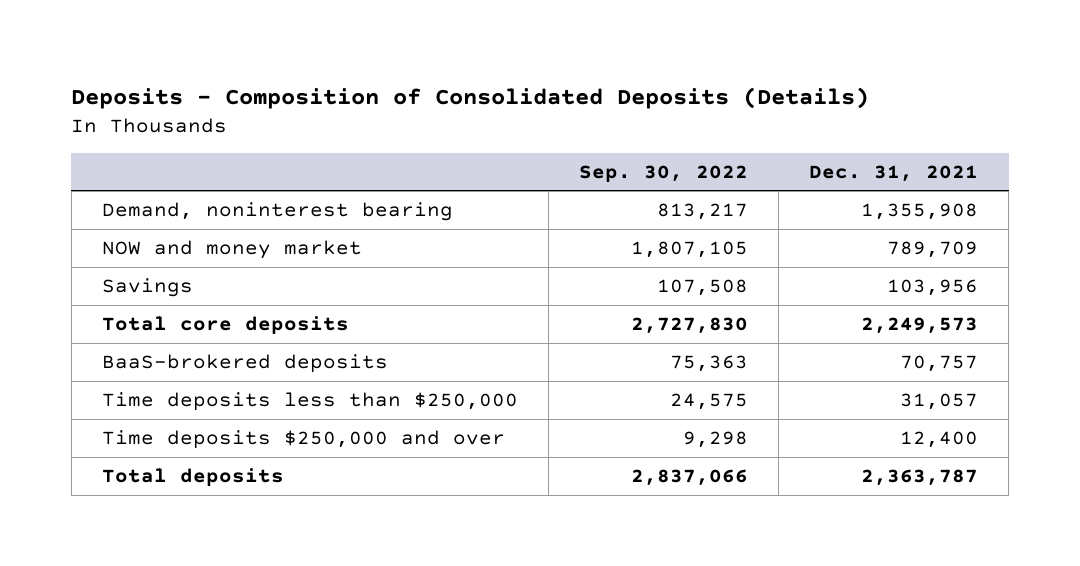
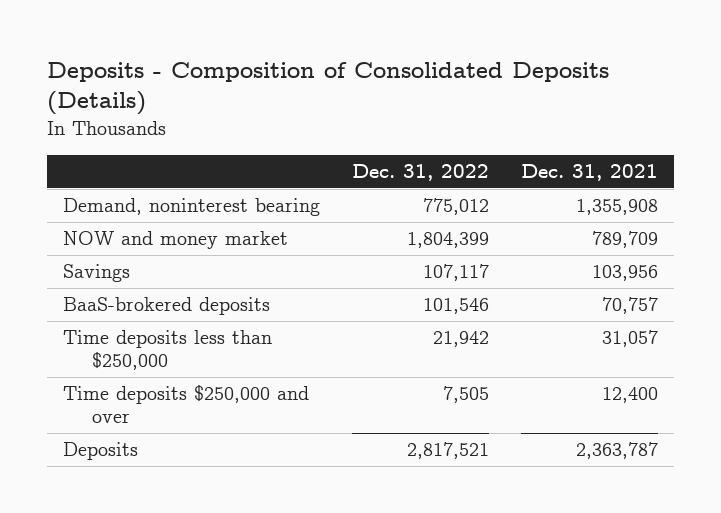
- | Sep. 30, 2022 | Dec. 31, 2021
+ | Dec. 31, 2022 | Dec. 31, 2021
- Total core deposits | 2,727,830 | 2,249,573
- Total deposits | 2,837,066 | 2,363,787
+ Deposits | 2,817,521 | 2,363,787

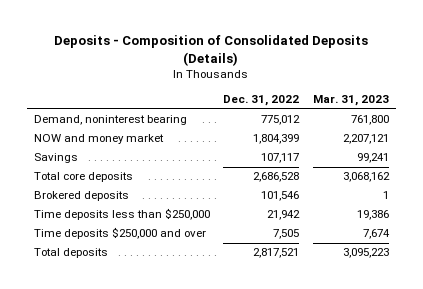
- | Dec. 31, 2022 | Dec. 31, 2021
+ | Dec. 31, 2022 | Mar. 31, 2023
- BaaS-brokered deposits | 101,546 | 70,757
+ Total core deposits | 2,686,528 | 3,068,162
+ Brokered deposits | 101,546 | 1
- Deposits | 2,817,521 | 2,363,787
+ Total deposits | 2,817,521 | 3,095,223

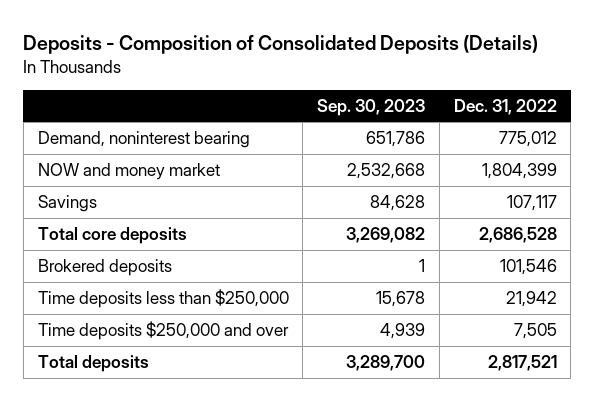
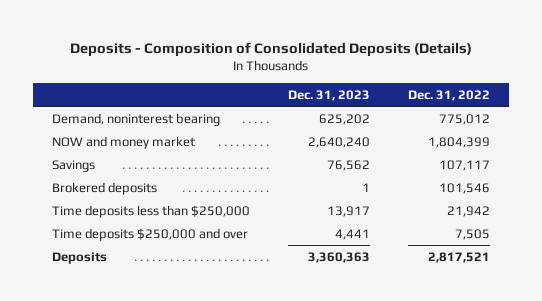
- | Sep. 30, 2023 | Dec. 31, 2022
+ | Dec. 31, 2023 | Dec. 31, 2022
- Total core deposits | 3,269,082 | 2,686,528
- Total deposits | 3,289,700 | 2,817,521
+ Deposits | 3,360,363 | 2,817,521

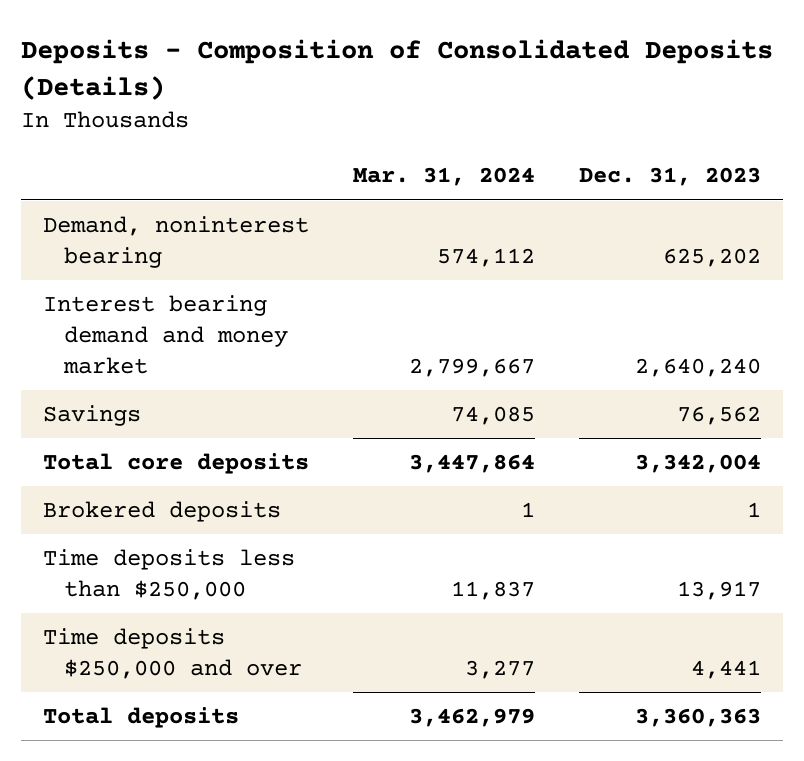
- | Dec. 31, 2023 | Dec. 31, 2022
+ | Mar. 31, 2024 | Dec. 31, 2023
- NOW and money market | 2,640,240 | 1,804,399
+ Interest bearing demand and money market | 2,799,667 | 2,640,240
+ Total core deposits | 3,447,864 | 3,342,004
- Deposits | 3,360,363 | 2,817,521
+ Total deposits | 3,462,979 | 3,360,363

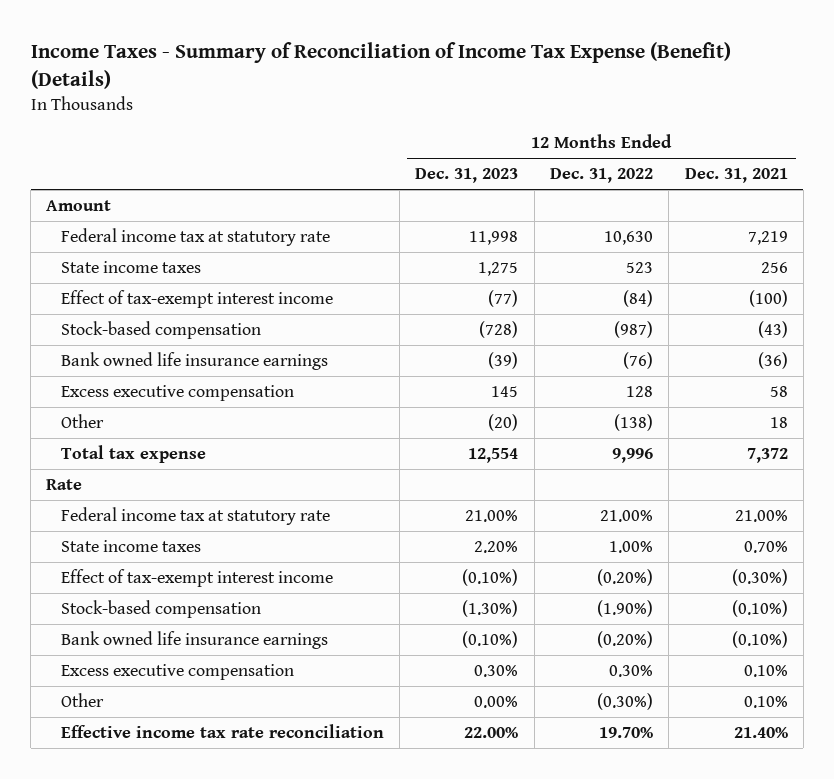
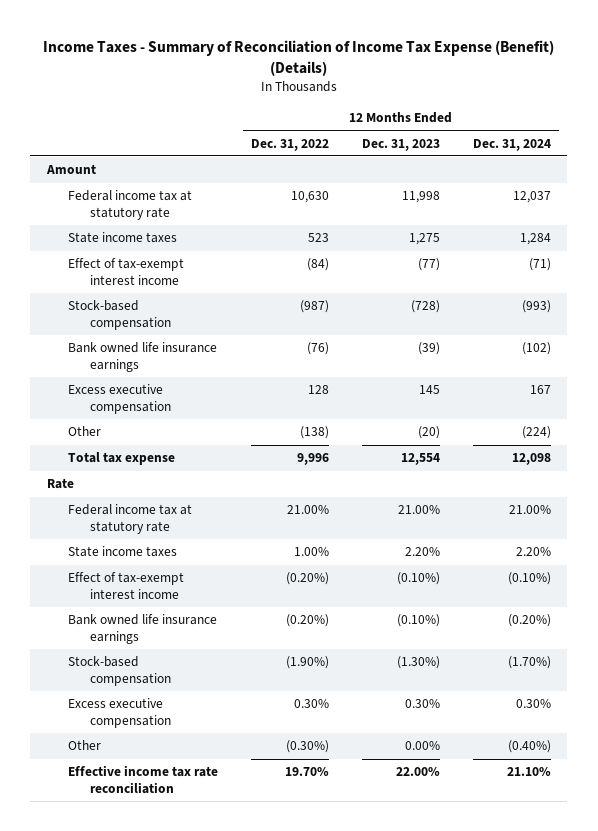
- | 12 Months Ended Dec. 31, 2023 | 12 Months Ended Dec. 31, 2022 | 12 Months Ended Dec. 31, 2021
+ | 12 Months Ended Dec. 31, 2022 | 12 Months Ended Dec. 31, 2023 | 12 Months Ended Dec. 31, 2024
moved down: Stock-based compensation | (1.90%) | (1.30%) | (1.70%)

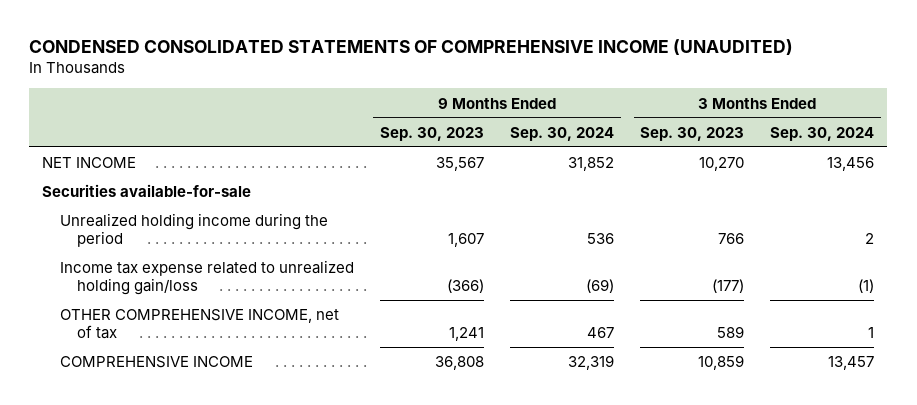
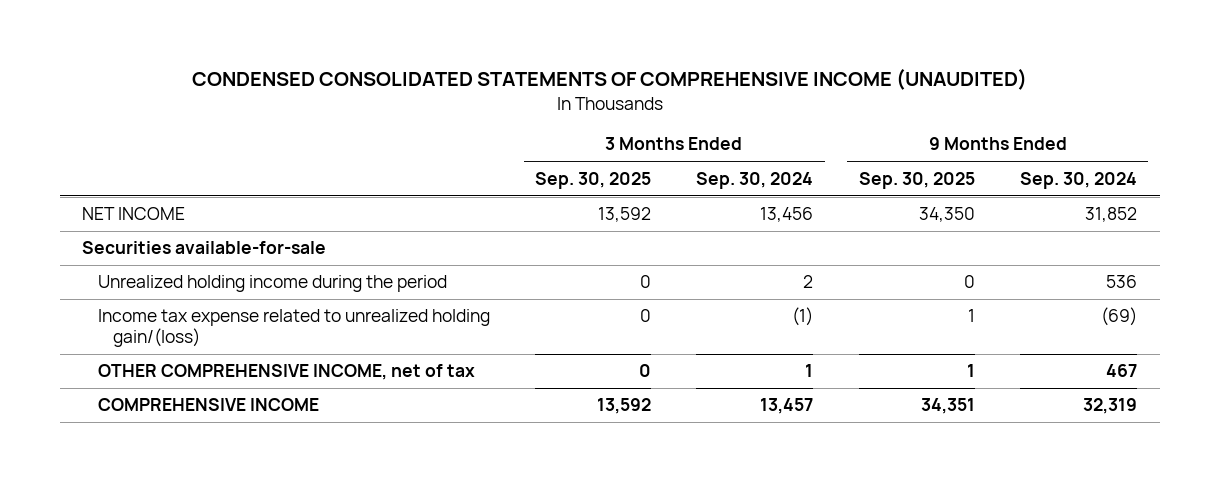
- | 9 Months Ended Sep. 30, 2023 | 9 Months Ended Sep. 30, 2024 | 3 Months Ended Sep. 30, 2023 | 3 Months Ended Sep. 30, 2024
+ | 3 Months Ended Sep. 30, 2025 | 3 Months Ended Sep. 30, 2024 | 9 Months Ended Sep. 30, 2025 | 9 Months Ended Sep. 30, 2024
- Income tax expense related to unrealized holding gain/loss | (366) | (69) | (177) | (1)
+ Income tax expense related to unrealized holding gain/(loss) | 0 | (1) | 1 | (69)

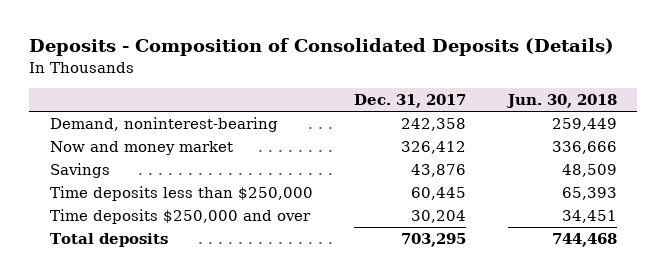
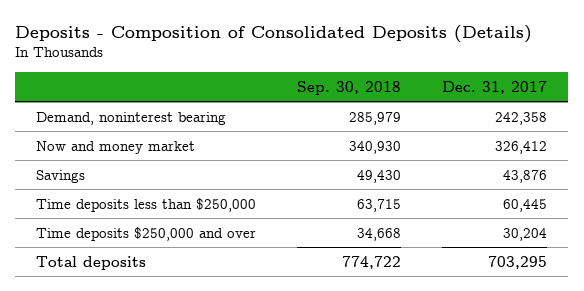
- | Dec. 31, 2017 | Jun. 30, 2018
+ | Sep. 30, 2018 | Dec. 31, 2017
- Demand, noninterest-bearing | 242,358 | 259,449
+ Demand, noninterest bearing | 285,979 | 242,358

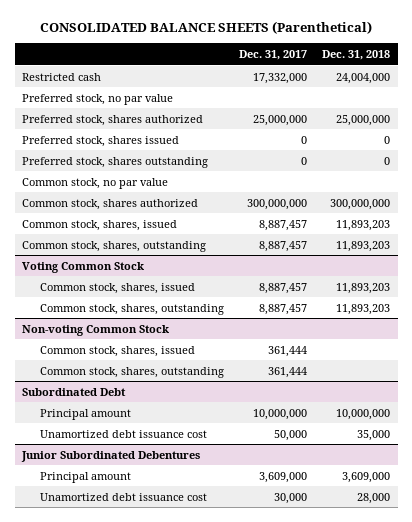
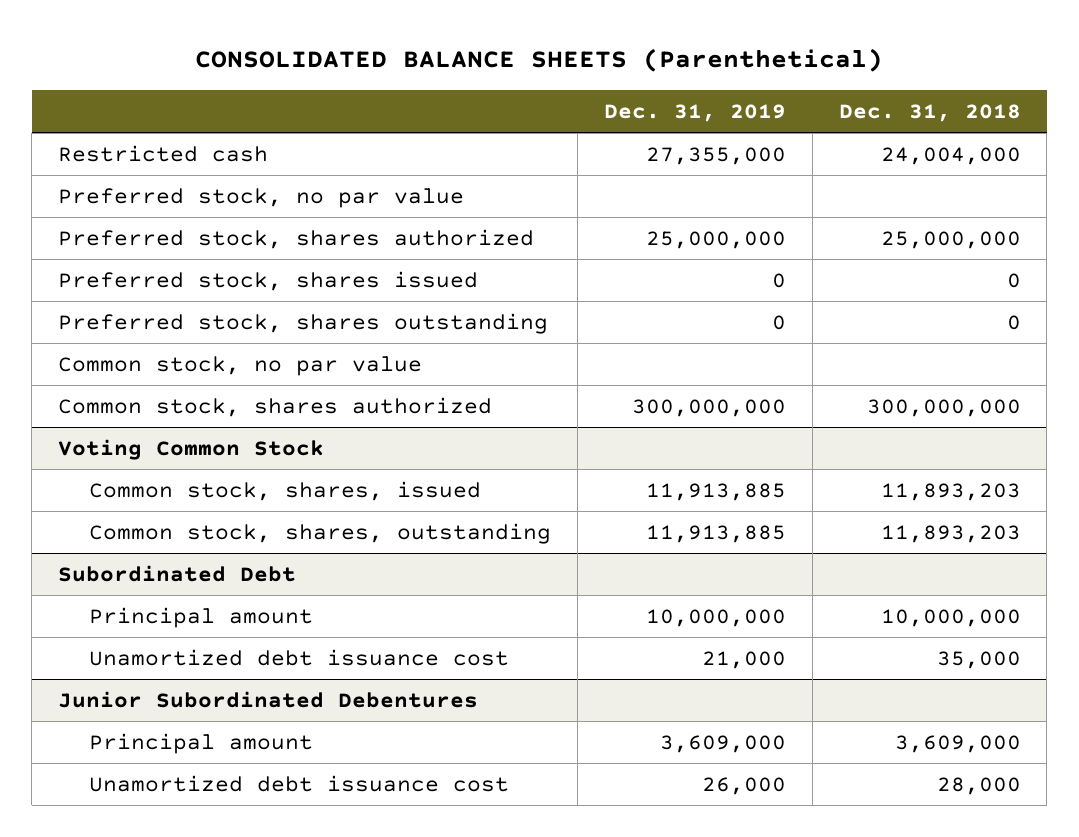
- | Dec. 31, 2017 | Dec. 31, 2018
+ | Dec. 31, 2019 | Dec. 31, 2018
- Common stock, shares, issued | 8,887,457 | 11,893,203
- Common stock, shares, outstanding | 8,887,457 | 11,893,203
- Non-voting Common Stock
- Common stock, shares, issued | 361,444 |
- Common stock, shares, outstanding | 361,444 |

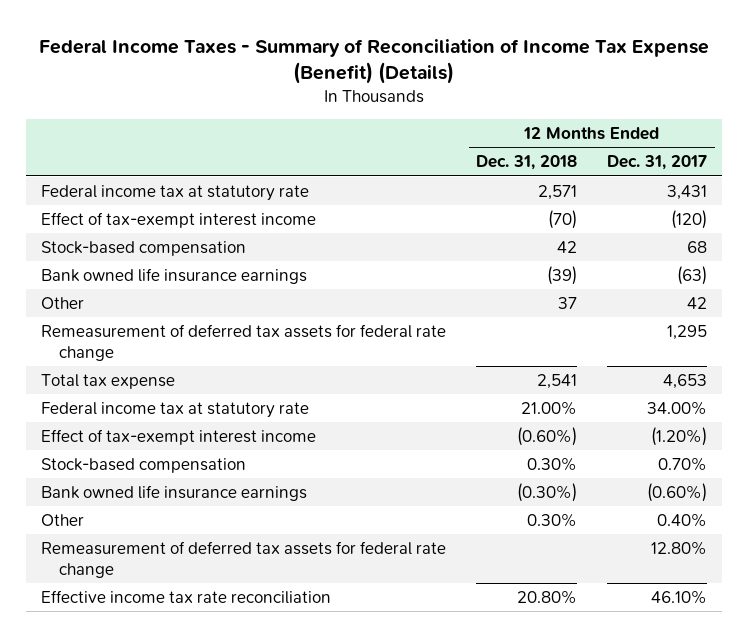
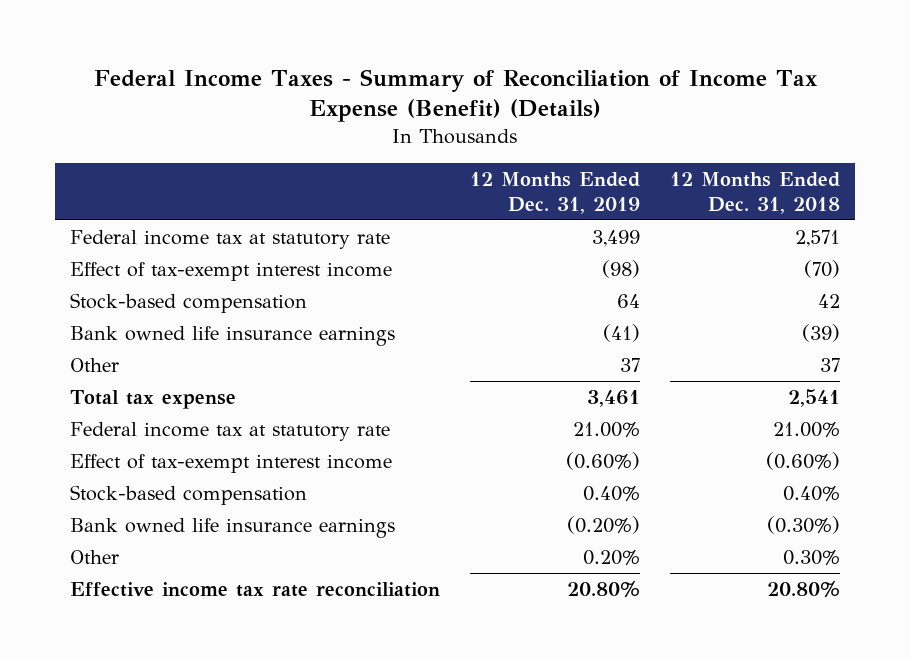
- | 12 Months Ended Dec. 31, 2018 | 12 Months Ended Dec. 31, 2017
+ | 12 Months Ended Dec. 31, 2019 | 12 Months Ended Dec. 31, 2018
- Remeasurement of deferred tax assets for federal rate change | | 1,295
- Stock-based compensation | 0.30% | 0.70%
+ Stock-based compensation | 0.40% | 0.40%
- Remeasurement of deferred tax assets for federal rate change | | 12.80%

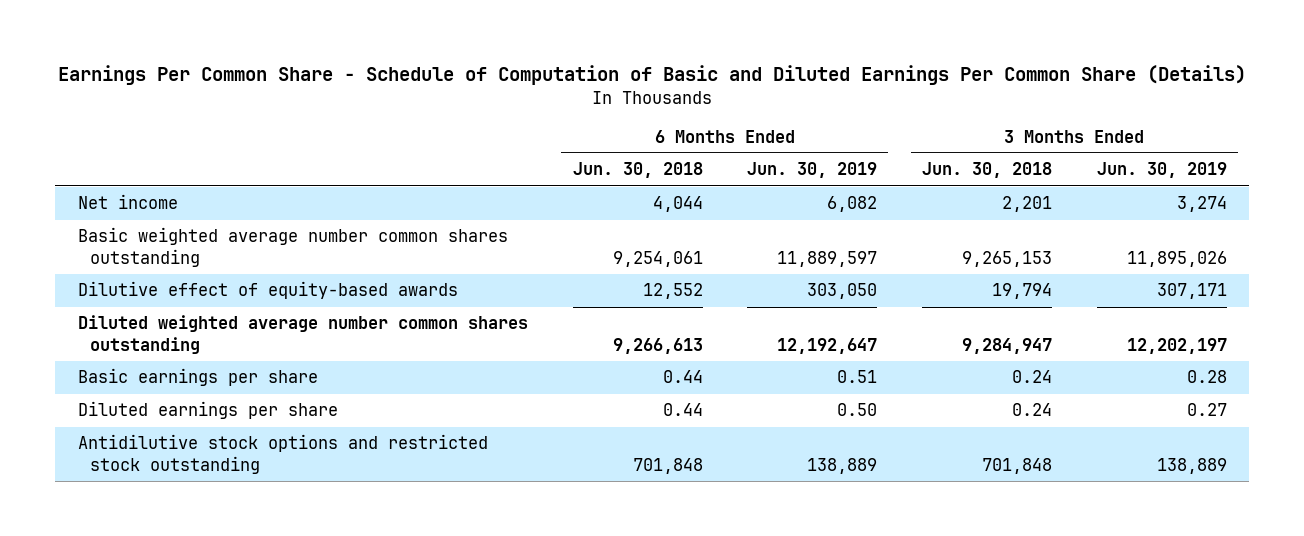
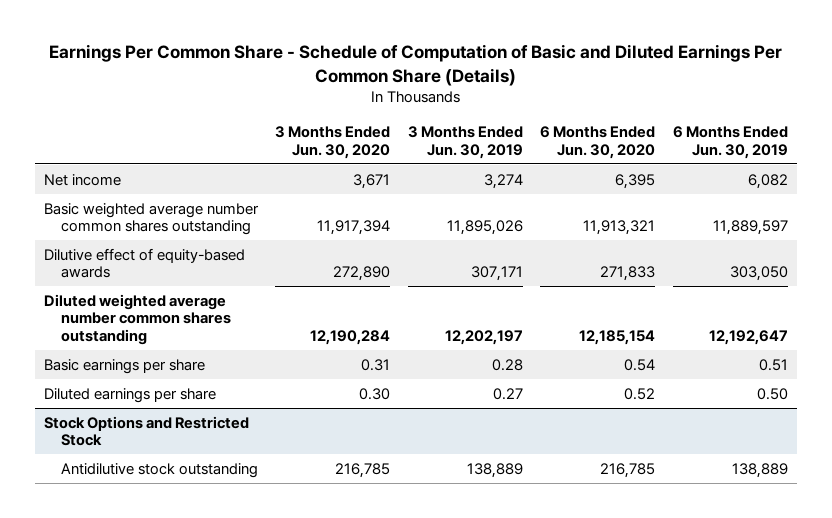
- | 6 Months Ended Jun. 30, 2018 | 6 Months Ended Jun. 30, 2019 | 3 Months Ended Jun. 30, 2018 | 3 Months Ended Jun. 30, 2019
+ | 3 Months Ended Jun. 30, 2020 | 3 Months Ended Jun. 30, 2019 | 6 Months Ended Jun. 30, 2020 | 6 Months Ended Jun. 30, 2019
- Antidilutive stock options and restricted stock outstanding | 701,848 | 138,889 | 701,848 | 138,889
+ Stock Options and Restricted Stock
+ Antidilutive stock outstanding | 216,785 | 138,889 | 216,785 | 138,889

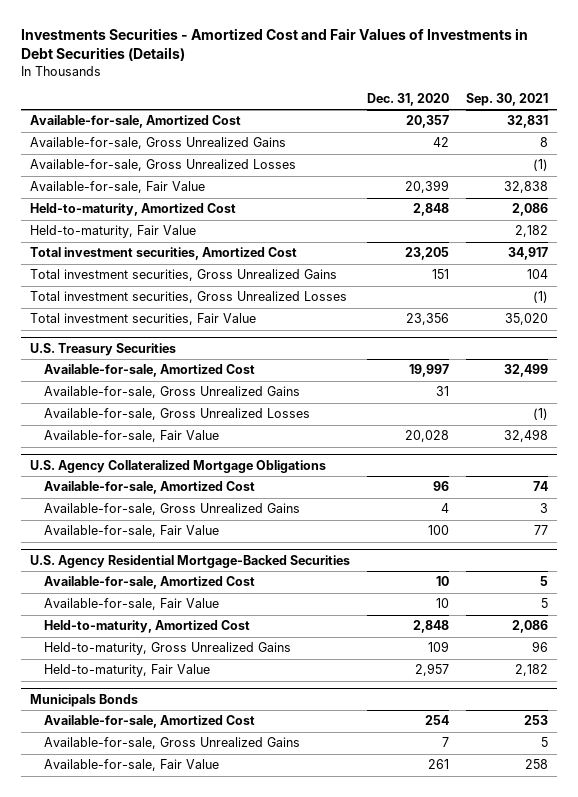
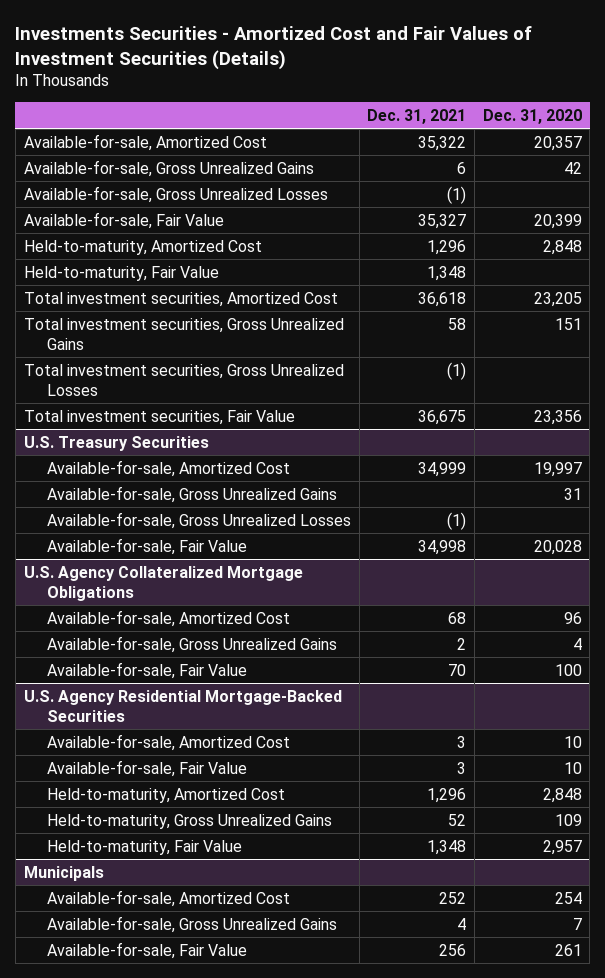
- Investments Securities - Amortized Cost and Fair Values of Investments in Debt Securities (Details)
+ Investments Securities - Amortized Cost and Fair Values of Investment Securities (Details)
- | Dec. 31, 2020 | Sep. 30, 2021
+ | Dec. 31, 2021 | Dec. 31, 2020
- Municipals Bonds
+ Municipals

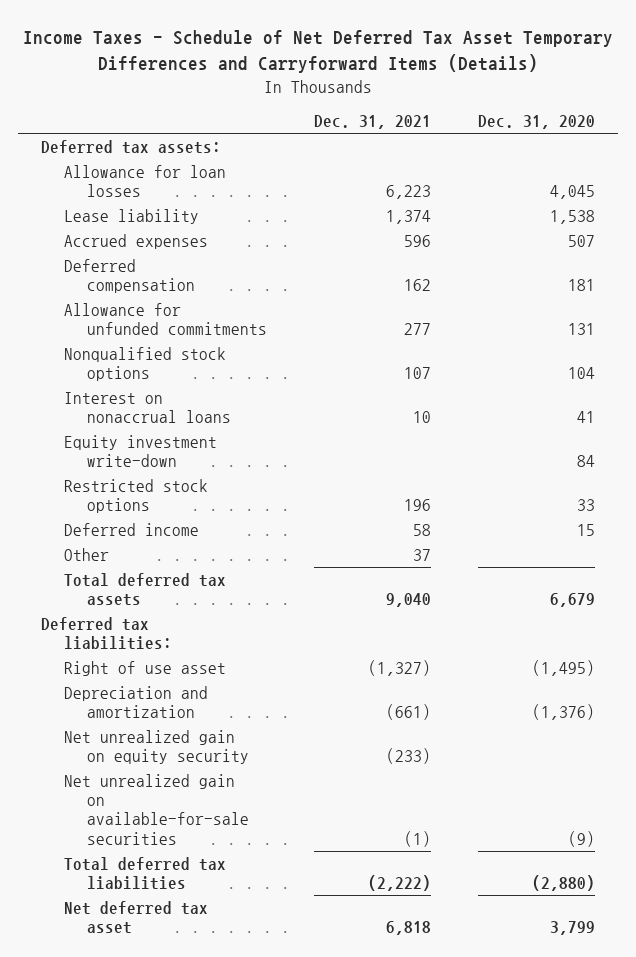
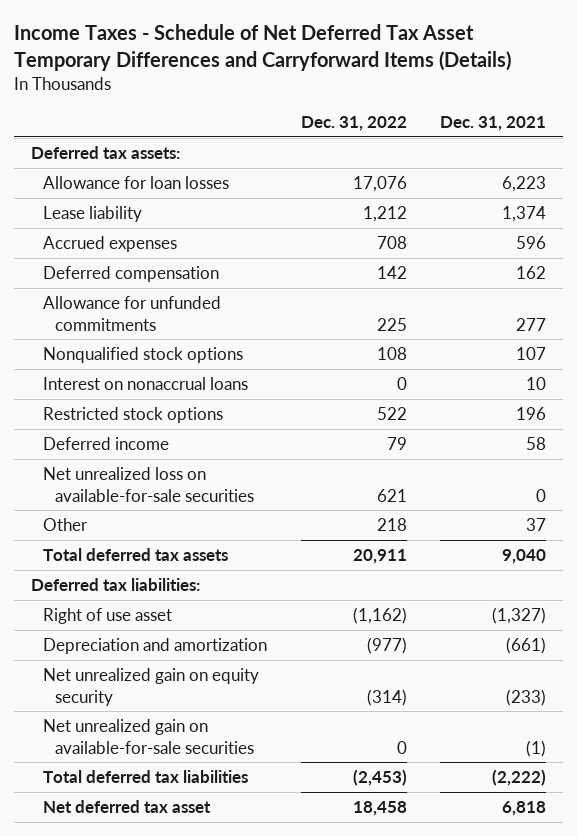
- | Dec. 31, 2021 | Dec. 31, 2020
+ | Dec. 31, 2022 | Dec. 31, 2021
- Equity investment write-down | | 84
+ Net unrealized loss on available-for-sale securities | 621 | 0

